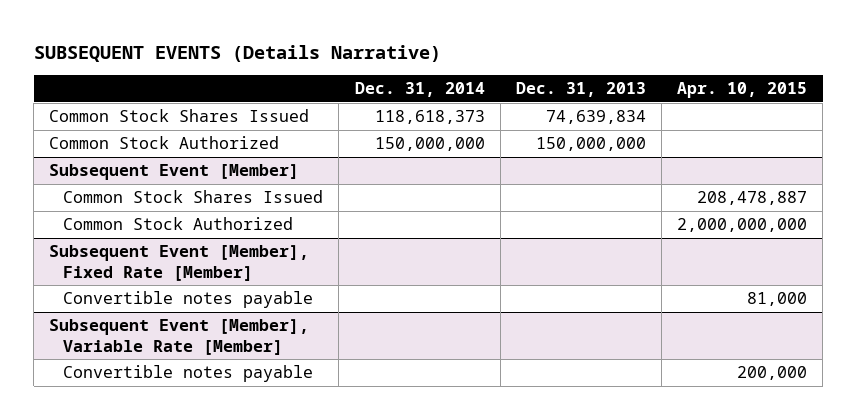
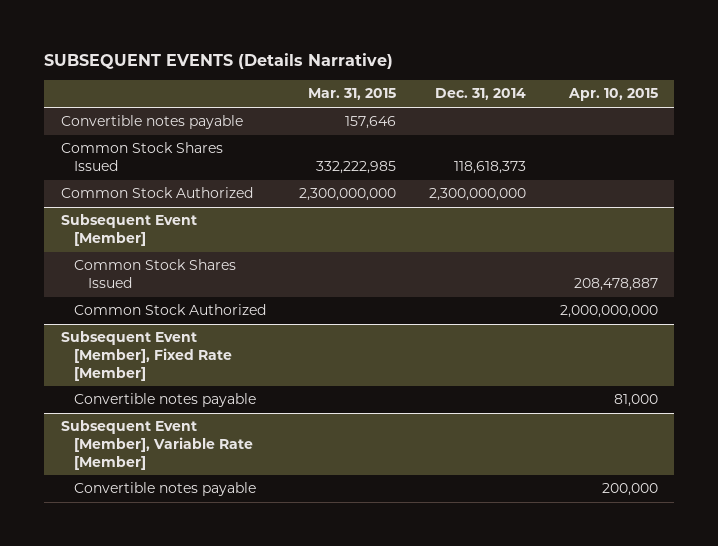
- | Dec. 31, 2014 | Dec. 31, 2013 | Apr. 10, 2015
+ | Mar. 31, 2015 | Dec. 31, 2014 | Apr. 10, 2015
+ Convertible notes payable | 157,646 | |
- Common Stock Authorized | 150,000,000 | 150,000,000 |
+ Common Stock Authorized | 2,300,000,000 | 2,300,000,000 |

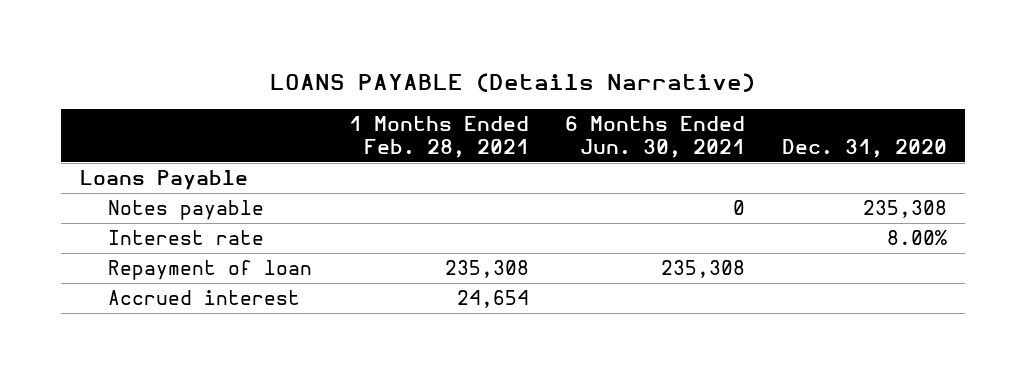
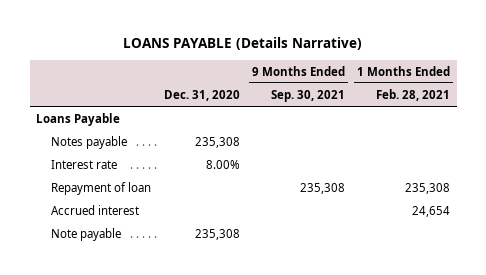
- | 1 Months Ended Feb. 28, 2021 | 6 Months Ended Jun. 30, 2021 | Dec. 31, 2020
+ | Dec. 31, 2020 | 9 Months Ended Sep. 30, 2021 | 1 Months Ended Feb. 28, 2021
+ Note payable | 235,308 | |

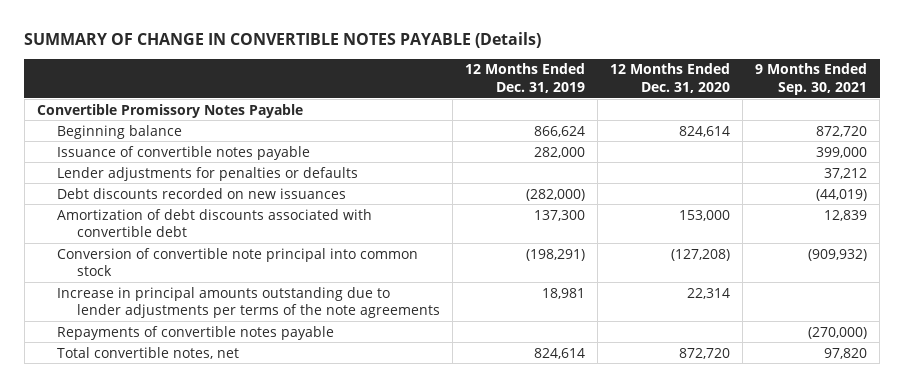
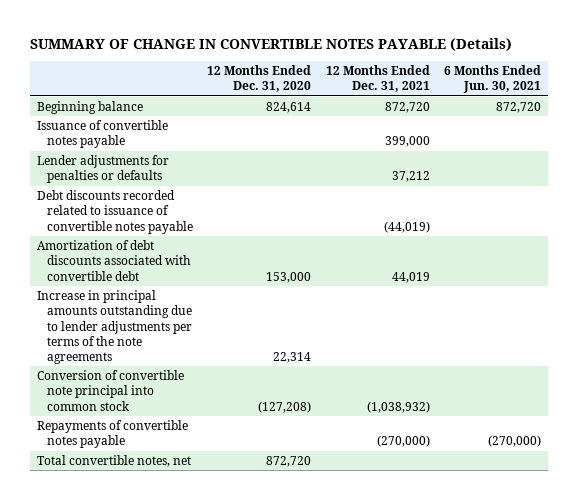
- | 12 Months Ended Dec. 31, 2019 | 12 Months Ended Dec. 31, 2020 | 9 Months Ended Sep. 30, 2021
+ | 12 Months Ended Dec. 31, 2020 | 12 Months Ended Dec. 31, 2021 | 6 Months Ended Jun. 30, 2021
- Convertible Promissory Notes Payable
- Debt discounts recorded on new issuances | (282,000) | | (44,019)
+ Debt discounts recorded related to issuance of convertible notes payable | | (44,019) |
moved down: Conversion of convertible note principal into common stock | (127,208) | (1,038,932) |

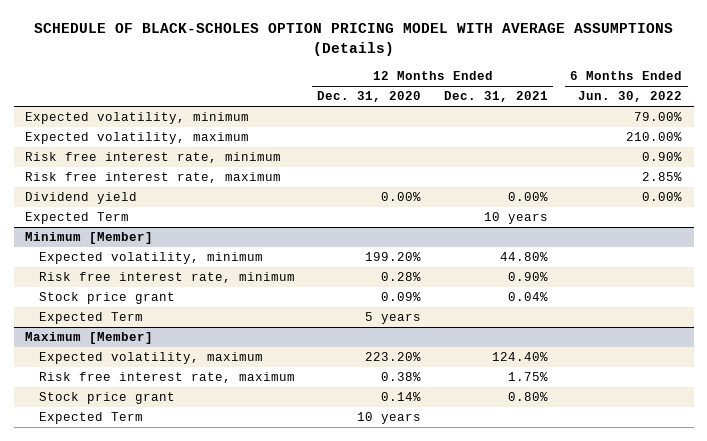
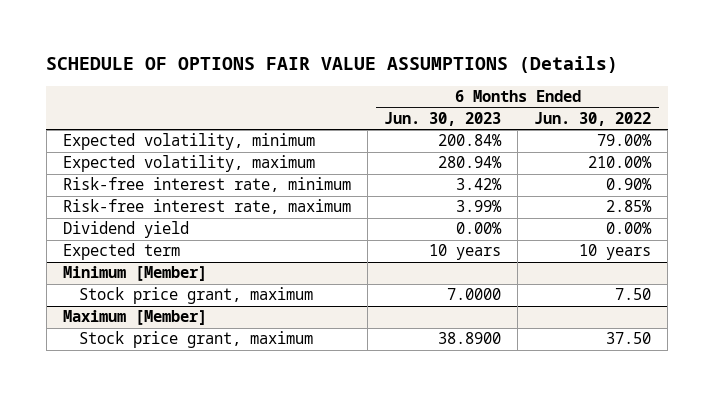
- SCHEDULE OF BLACK-SCHOLES OPTION PRICING MODEL WITH AVERAGE ASSUMPTIONS (Details)
+ SCHEDULE OF OPTIONS FAIR VALUE ASSUMPTIONS (Details)
- | 12 Months Ended Dec. 31, 2020 | 12 Months Ended Dec. 31, 2021 | 6 Months Ended Jun. 30, 2022
+ | 6 Months Ended Jun. 30, 2023 | 6 Months Ended Jun. 30, 2022
- Risk free interest rate, minimum | | | 0.90%
- Risk free interest rate, maximum | | | 2.85%
+ Risk-free interest rate, minimum | 3.42% | 0.90%
+ Risk-free interest rate, maximum | 3.99% | 2.85%
- Expected Term | | 10 years |
+ Expected term | 10 years | 10 years
@ Minimum [Member]
- Expected volatility, minimum | 199.20% | 44.80% |
- Risk free interest rate, minimum | 0.28% | 0.90% |
- Stock price grant | 0.09% | 0.04% |
- Expected Term | 5 years | |
+ Stock price grant, maximum | 7.0000 | 7.50
@ Maximum [Member]
- Expected volatility, maximum | 223.20% | 124.40% |
- Risk free interest rate, maximum | 0.38% | 1.75% |
- Stock price grant | 0.14% | 0.80% |
- Expected Term | 10 years | |
+ Stock price grant, maximum | 38.8900 | 37.50

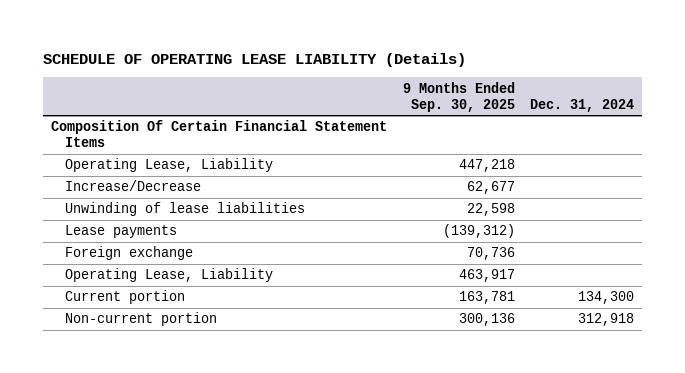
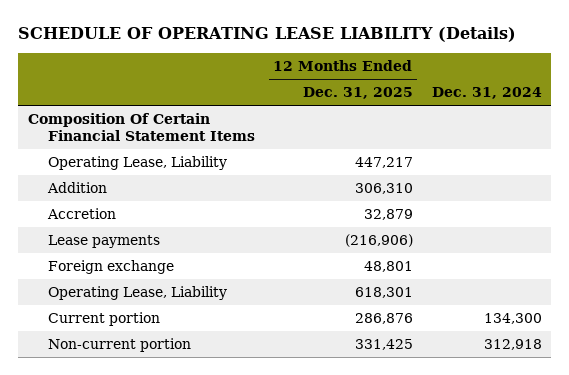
- | 9 Months Ended Sep. 30, 2025 | Dec. 31, 2024
+ | 12 Months Ended Dec. 31, 2025 | Dec. 31, 2024
- Increase/Decrease | 62,677 |
- Unwinding of lease liabilities | 22,598 |
+ Addition | 306,310 |
+ Accretion | 32,879 |

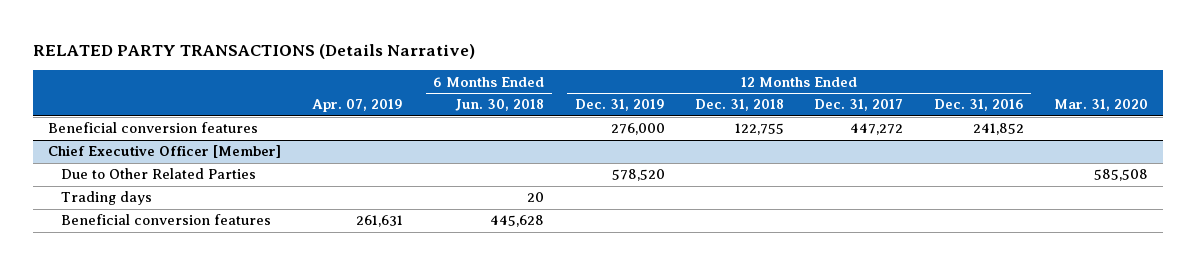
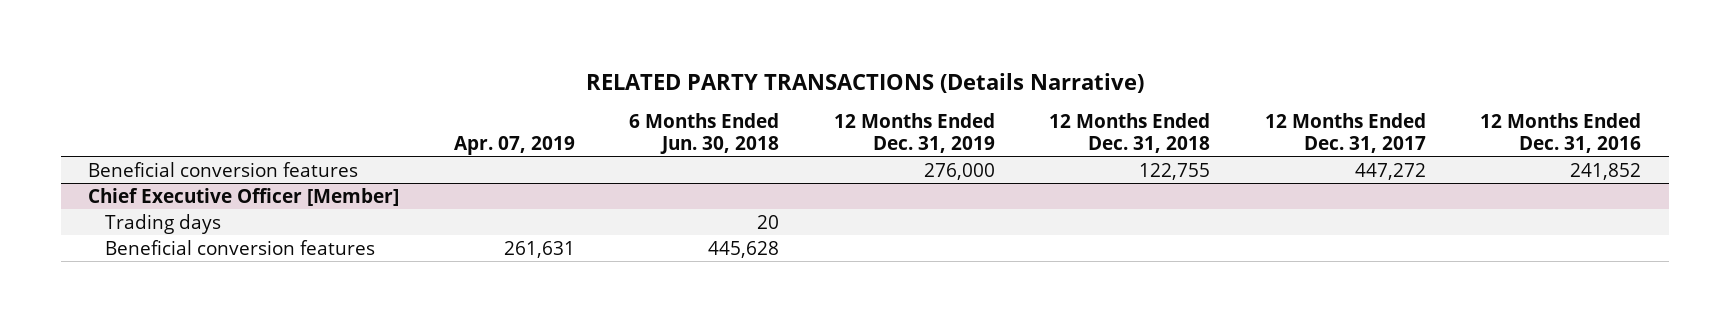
- | Apr. 07, 2019 | 6 Months Ended Jun. 30, 2018 | 12 Months Ended Dec. 31, 2019 | 12 Months Ended Dec. 31, 2018 | 12 Months Ended Dec. 31, 2017 | 12 Months Ended Dec. 31, 2016 | Mar. 31, 2020
+ | Apr. 07, 2019 | 6 Months Ended Jun. 30, 2018 | 12 Months Ended Dec. 31, 2019 | 12 Months Ended Dec. 31, 2018 | 12 Months Ended Dec. 31, 2017 | 12 Months Ended Dec. 31, 2016
@ Chief Executive Officer [Member]
- Due to Other Related Parties | | | 578,520 | | | | 585,508

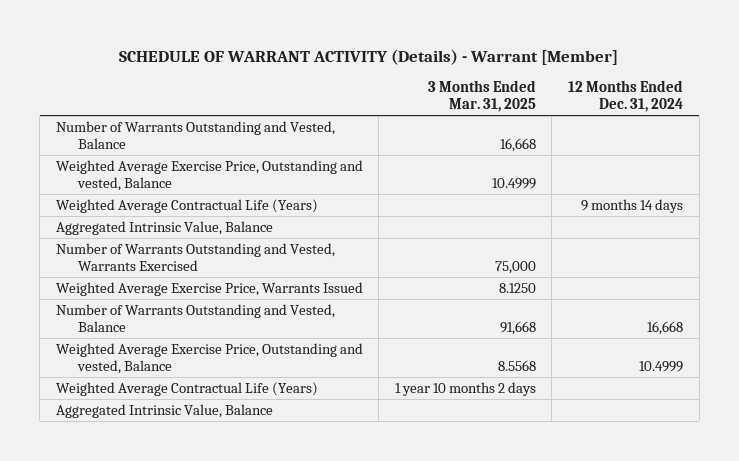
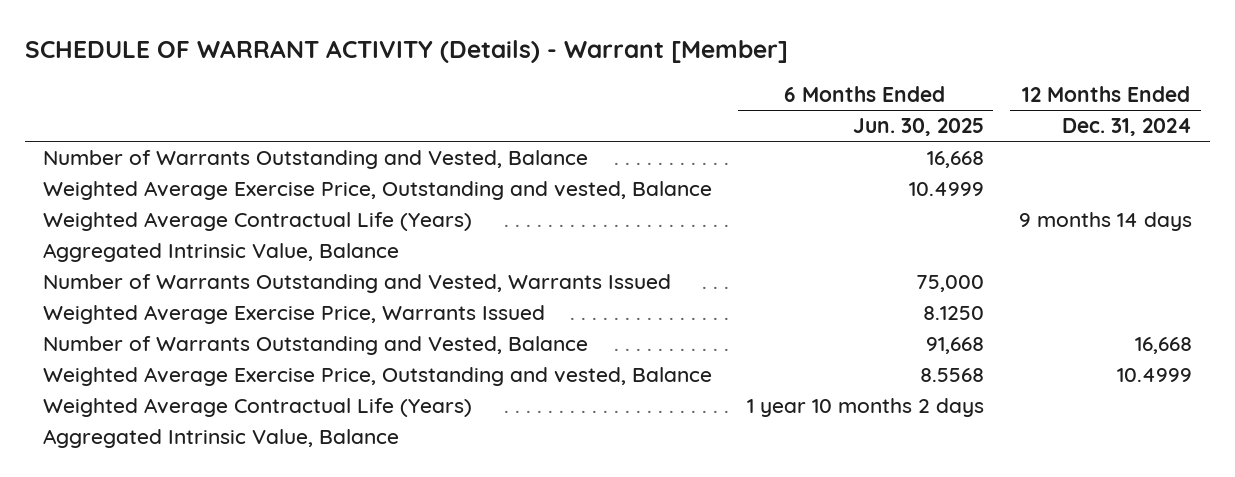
- | 3 Months Ended Mar. 31, 2025 | 12 Months Ended Dec. 31, 2024
+ | 6 Months Ended Jun. 30, 2025 | 12 Months Ended Dec. 31, 2024
- Number of Warrants Outstanding and Vested, Warrants Exercised | 75,000 |
+ Number of Warrants Outstanding and Vested, Warrants Issued | 75,000 |

